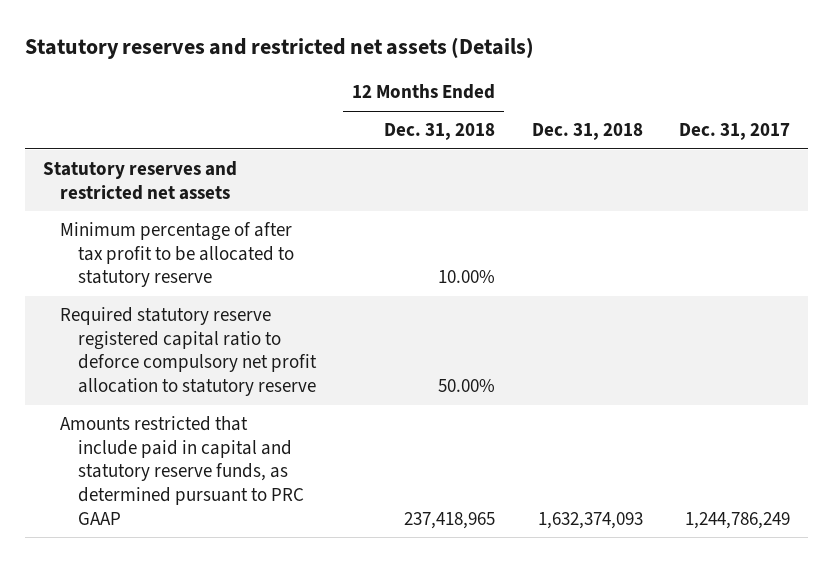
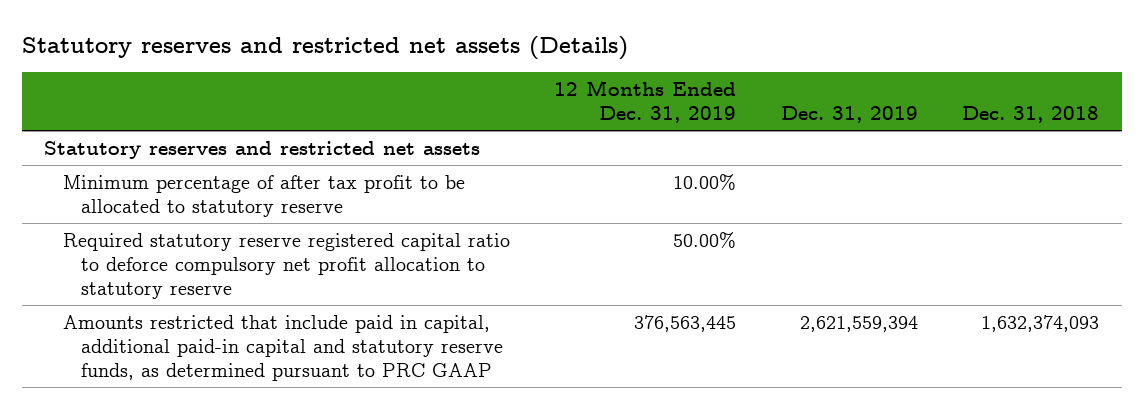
- | 12 Months Ended Dec. 31, 2018 | Dec. 31, 2018 | Dec. 31, 2017
+ | 12 Months Ended Dec. 31, 2019 | Dec. 31, 2019 | Dec. 31, 2018
- Amounts restricted that include paid in capital and statutory reserve funds, as determined pursuant to PRC GAAP | 237,418,965 | 1,632,374,093 | 1,244,786,249
+ Amounts restricted that include paid in capital, additional paid-in capital and statutory reserve funds, as determined pursuant to PRC GAAP | 376,563,445 | 2,621,559,394 | 1,632,374,093

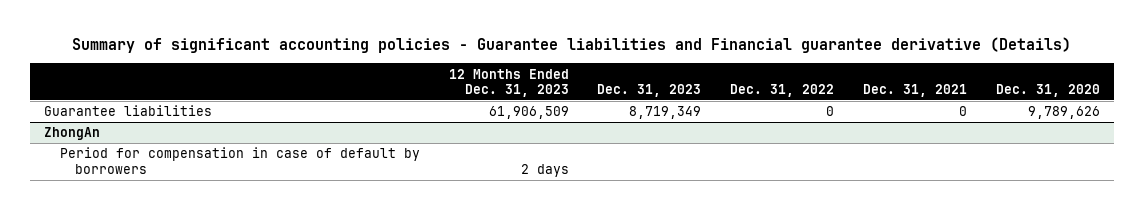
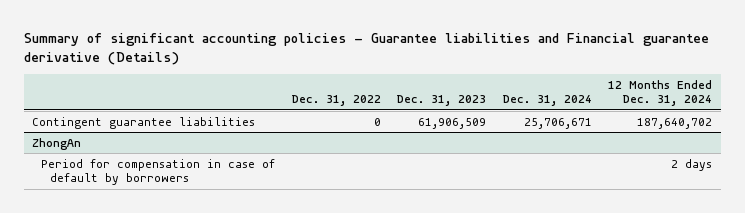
- | 12 Months Ended Dec. 31, 2023 | Dec. 31, 2023 | Dec. 31, 2022 | Dec. 31, 2021 | Dec. 31, 2020
+ | Dec. 31, 2022 | Dec. 31, 2023 | Dec. 31, 2024 | 12 Months Ended Dec. 31, 2024
- Guarantee liabilities | 61,906,509 | 8,719,349 | 0 | 0 | 9,789,626
+ Contingent guarantee liabilities | 0 | 61,906,509 | 25,706,671 | 187,640,702

